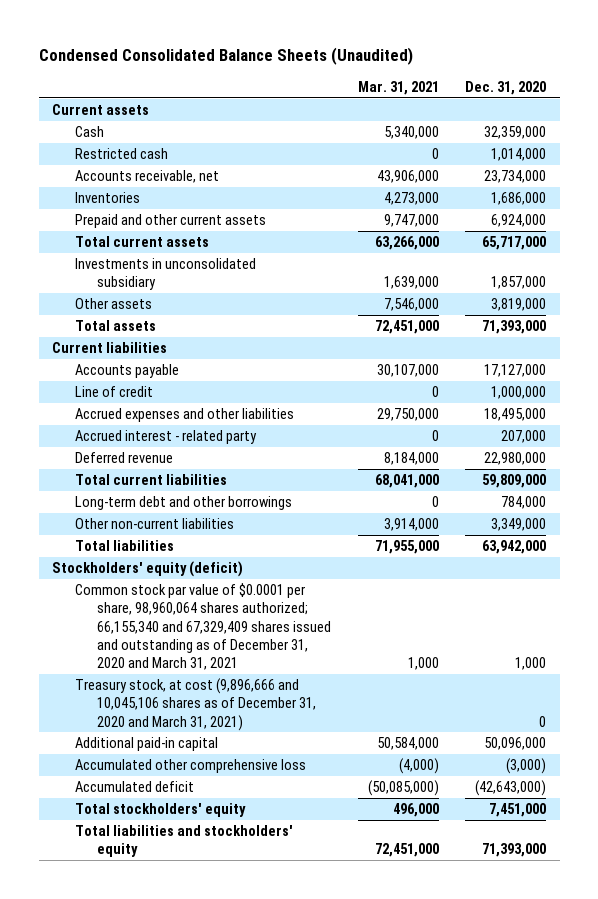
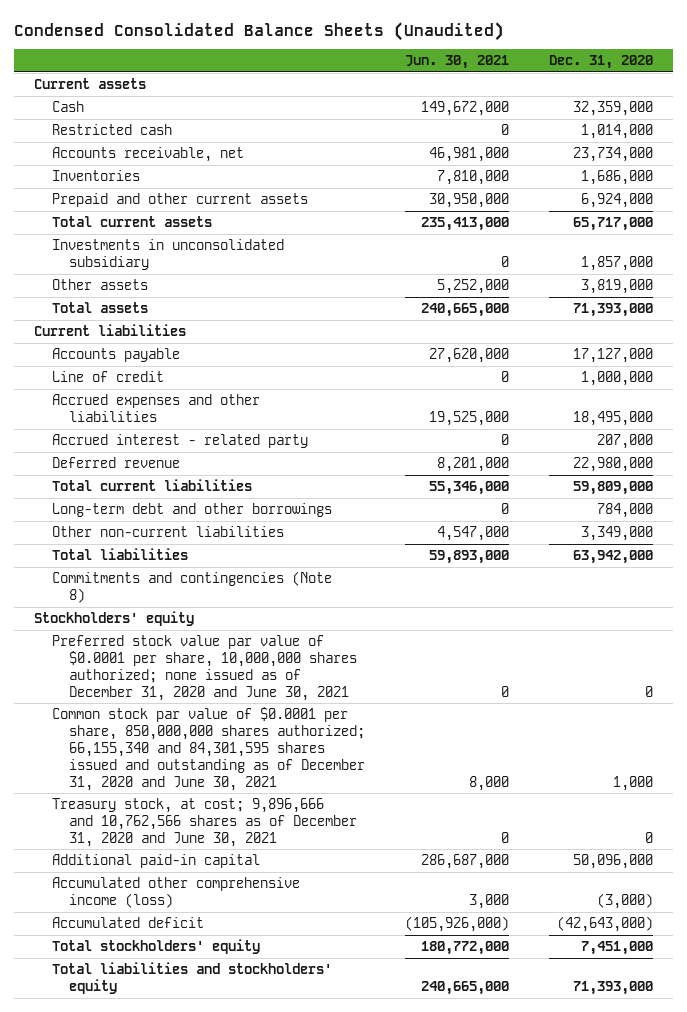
- | Mar. 31, 2021 | Dec. 31, 2020
+ | Jun. 30, 2021 | Dec. 31, 2020
- Stockholders' equity (deficit)
- Common stock par value of $0.0001 per share, 98,960,064 shares authorized; 66,155,340 and 67,329,409 shares issued and outstanding as of December 31, 2020 and March 31, 2021 | 1,000 | 1,000
- Treasury stock, at cost (9,896,666 and 10,045,106 shares as of December 31, 2020 and March 31, 2021) | | 0
+ Commitments and contingencies (Note 8)
+ Stockholders' equity
+ Preferred stock value par value of $0.0001 per share, 10,000,000 shares authorized; none issued as of December 31, 2020 and June 30, 2021 | 0 | 0
+ Common stock par value of $0.0001 per share, 850,000,000 shares authorized; 66,155,340 and 84,301,595 shares issued and outstanding as of December 31, 2020 and June 30, 2021 | 8,000 | 1,000
+ Treasury stock, at cost; 9,896,666 and 10,762,566 shares as of December 31, 2020 and June 30, 2021 | 0 | 0
- Accumulated other comprehensive loss | (4,000) | (3,000)
+ Accumulated other comprehensive income (loss) | 3,000 | (3,000)

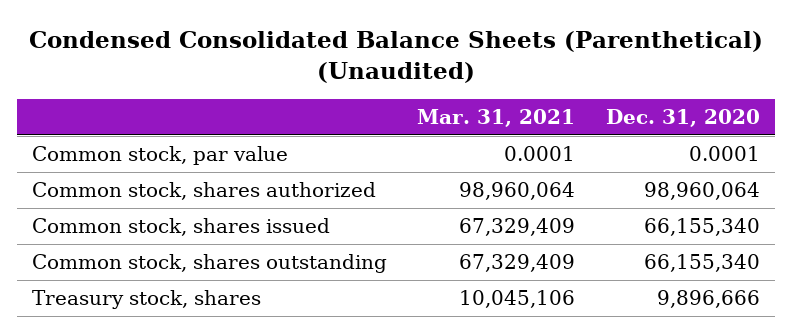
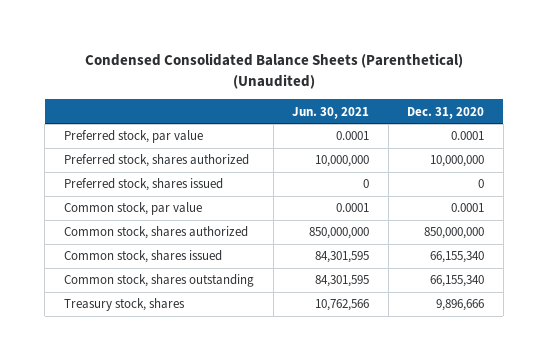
- | Mar. 31, 2021 | Dec. 31, 2020
+ | Jun. 30, 2021 | Dec. 31, 2020
+ Preferred stock, par value | 0.0001 | 0.0001
+ Preferred stock, shares authorized | 10,000,000 | 10,000,000
+ Preferred stock, shares issued | 0 | 0
- Common stock, shares authorized | 98,960,064 | 98,960,064
+ Common stock, shares authorized | 850,000,000 | 850,000,000

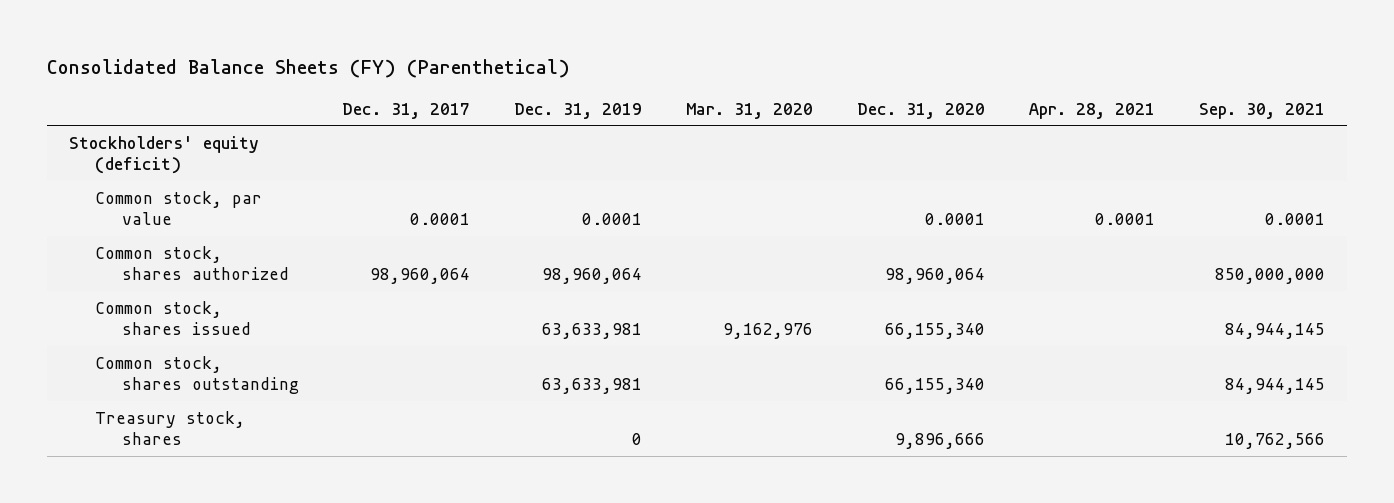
- Condensed Consolidated Balance Sheets (Parenthetical) (Unaudited)
+ Consolidated Balance Sheets (FY) (Parenthetical)
- | Jun. 30, 2021 | Dec. 31, 2020
+ | Dec. 31, 2017 | Dec. 31, 2019 | Mar. 31, 2020 | Dec. 31, 2020 | Apr. 28, 2021 | Sep. 30, 2021
- Preferred stock, par value | 0.0001 | 0.0001
- Preferred stock, shares authorized | 10,000,000 | 10,000,000
- Preferred stock, shares issued | 0 | 0
+ Stockholders' equity (deficit)
- Common stock, shares authorized | 850,000,000 | 850,000,000
+ Common stock, shares authorized | 98,960,064 | 98,960,064 | | 98,960,064 | | 850,000,000

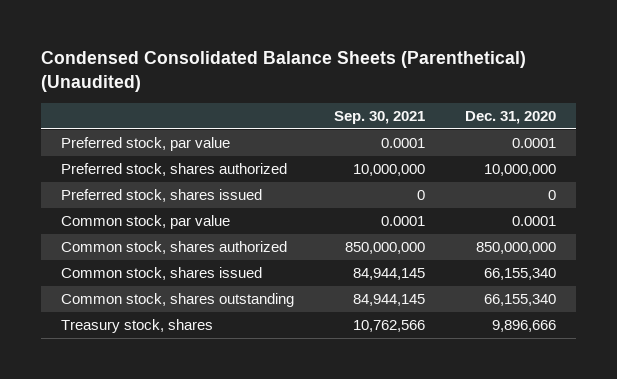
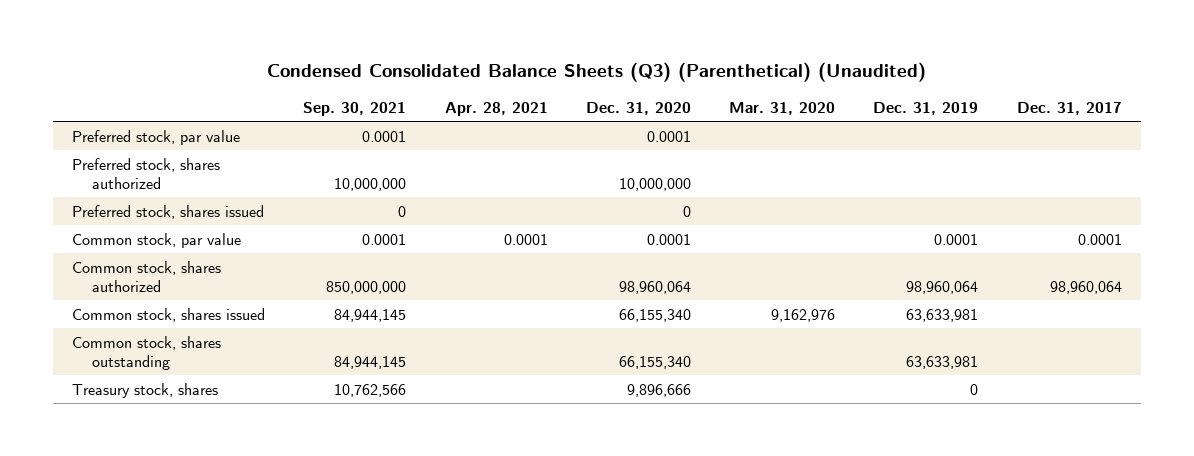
- Condensed Consolidated Balance Sheets (Parenthetical) (Unaudited)
+ Condensed Consolidated Balance Sheets (Q3) (Parenthetical) (Unaudited)
- | Sep. 30, 2021 | Dec. 31, 2020
+ | Sep. 30, 2021 | Apr. 28, 2021 | Dec. 31, 2020 | Mar. 31, 2020 | Dec. 31, 2019 | Dec. 31, 2017
- Common stock, shares authorized | 850,000,000 | 850,000,000
+ Common stock, shares authorized | 850,000,000 | | 98,960,064 | | 98,960,064 | 98,960,064

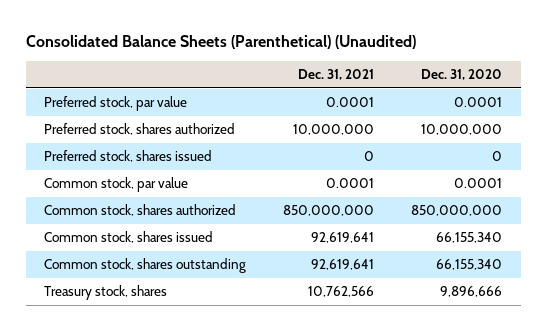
- Condensed Consolidated Balance Sheets (Q3) (Parenthetical) (Unaudited)
+ Consolidated Balance Sheets (Parenthetical) (Unaudited)
- | Sep. 30, 2021 | Apr. 28, 2021 | Dec. 31, 2020 | Mar. 31, 2020 | Dec. 31, 2019 | Dec. 31, 2017
+ | Dec. 31, 2021 | Dec. 31, 2020
- Common stock, shares authorized | 850,000,000 | | 98,960,064 | | 98,960,064 | 98,960,064
+ Common stock, shares authorized | 850,000,000 | 850,000,000

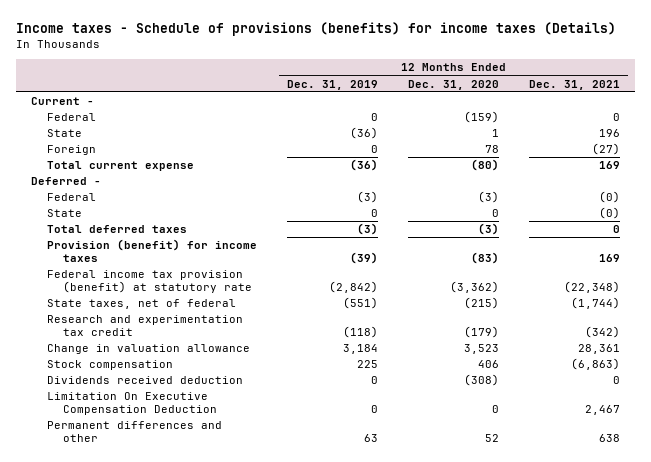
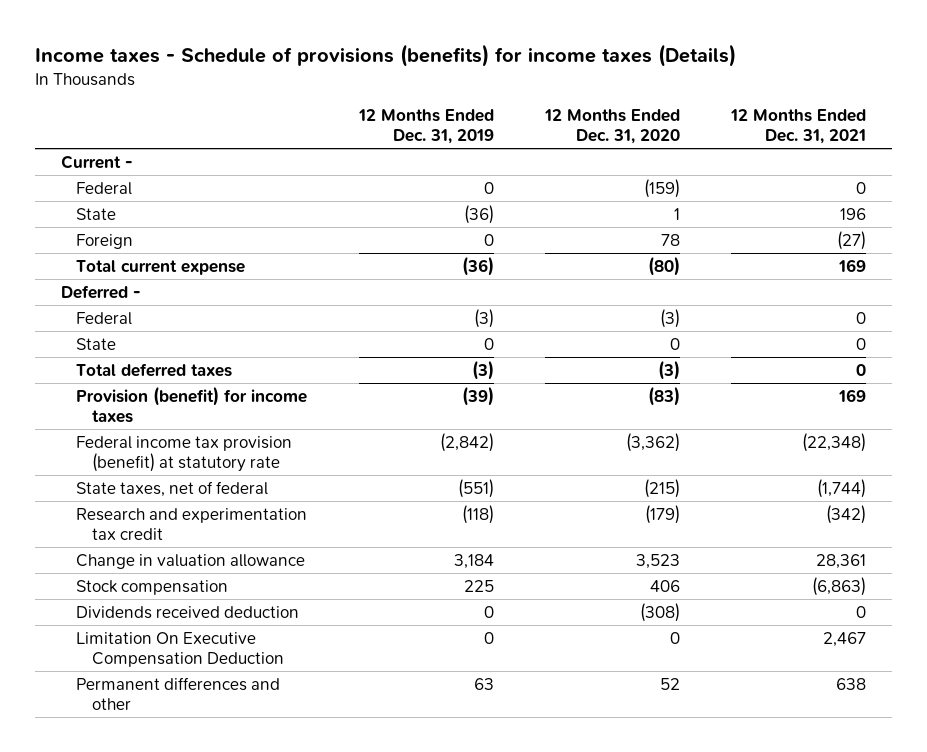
- Federal | (3) | (3) | (0)
- State | 0 | 0 | (0)
+ Federal | (3) | (3) | 0
+ State | 0 | 0 | 0

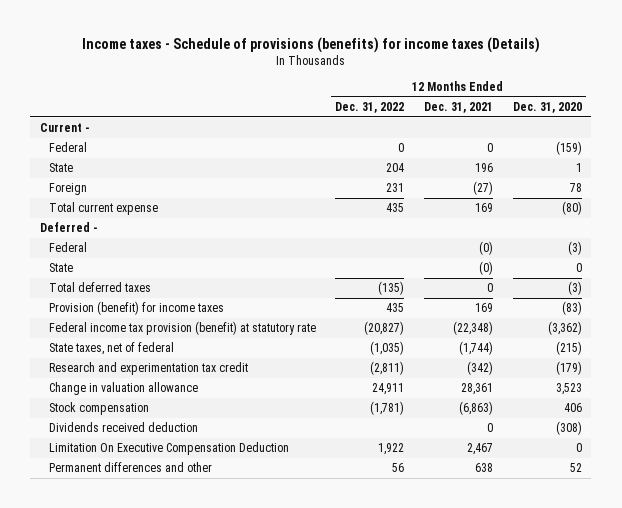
- | 12 Months Ended Dec. 31, 2019 | 12 Months Ended Dec. 31, 2020 | 12 Months Ended Dec. 31, 2021
+ | 12 Months Ended Dec. 31, 2022 | 12 Months Ended Dec. 31, 2021 | 12 Months Ended Dec. 31, 2020
- Federal | (3) | (3) | 0
- State | 0 | 0 | 0
+ Federal | | (0) | (3)
+ State | | (0) | 0

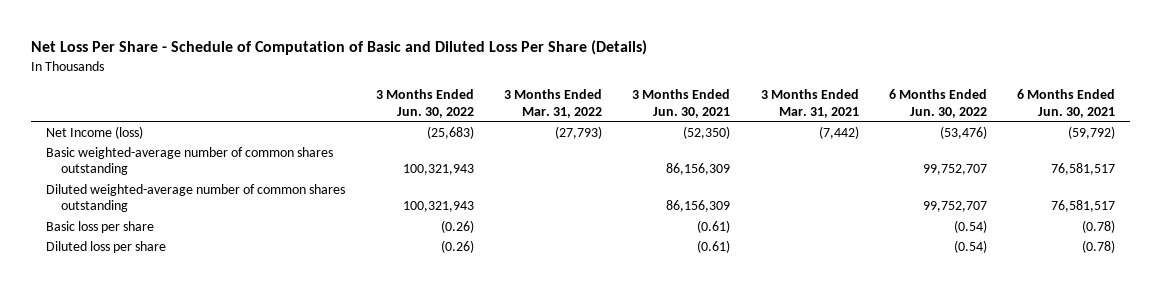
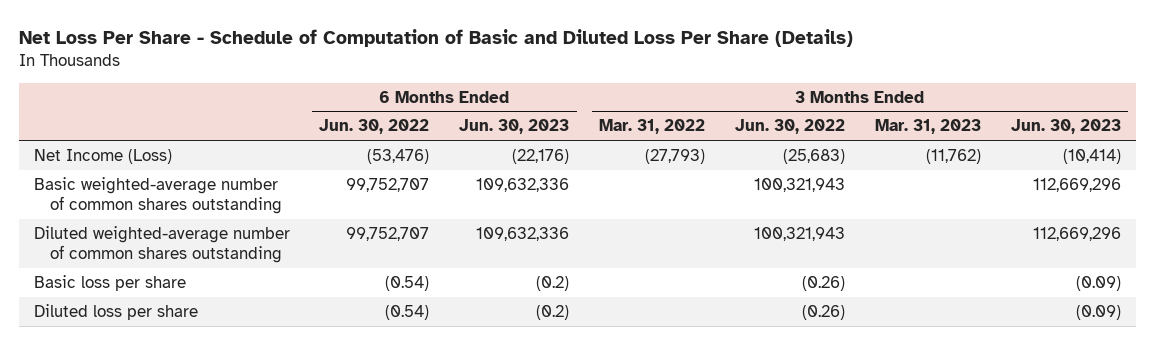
- | 3 Months Ended Jun. 30, 2022 | 3 Months Ended Mar. 31, 2022 | 3 Months Ended Jun. 30, 2021 | 3 Months Ended Mar. 31, 2021 | 6 Months Ended Jun. 30, 2022 | 6 Months Ended Jun. 30, 2021
+ | 6 Months Ended Jun. 30, 2022 | 6 Months Ended Jun. 30, 2023 | 3 Months Ended Mar. 31, 2022 | 3 Months Ended Jun. 30, 2022 | 3 Months Ended Mar. 31, 2023 | 3 Months Ended Jun. 30, 2023
- Net Income (loss) | (25,683) | (27,793) | (52,350) | (7,442) | (53,476) | (59,792)
+ Net Income (Loss) | (53,476) | (22,176) | (27,793) | (25,683) | (11,762) | (10,414)

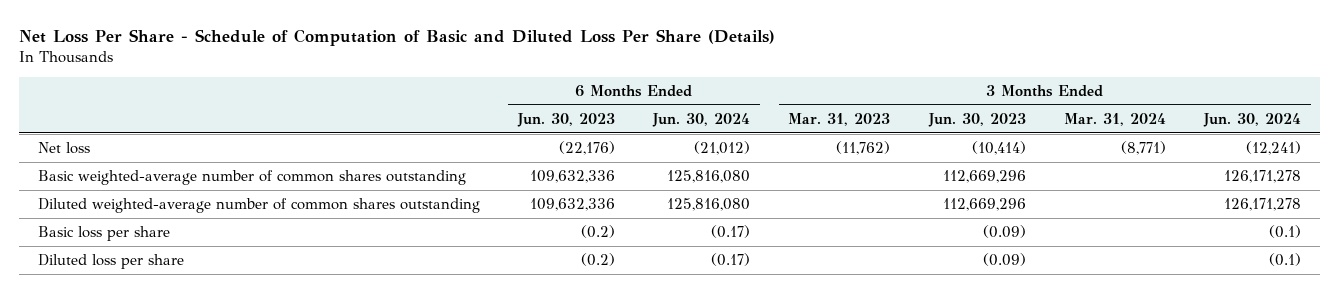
- | 6 Months Ended Jun. 30, 2022 | 6 Months Ended Jun. 30, 2023 | 3 Months Ended Mar. 31, 2022 | 3 Months Ended Jun. 30, 2022 | 3 Months Ended Mar. 31, 2023 | 3 Months Ended Jun. 30, 2023
+ | 6 Months Ended Jun. 30, 2023 | 6 Months Ended Jun. 30, 2024 | 3 Months Ended Mar. 31, 2023 | 3 Months Ended Jun. 30, 2023 | 3 Months Ended Mar. 31, 2024 | 3 Months Ended Jun. 30, 2024
- Net Income (Loss) | (53,476) | (22,176) | (27,793) | (25,683) | (11,762) | (10,414)
+ Net loss | (22,176) | (21,012) | (11,762) | (10,414) | (8,771) | (12,241)

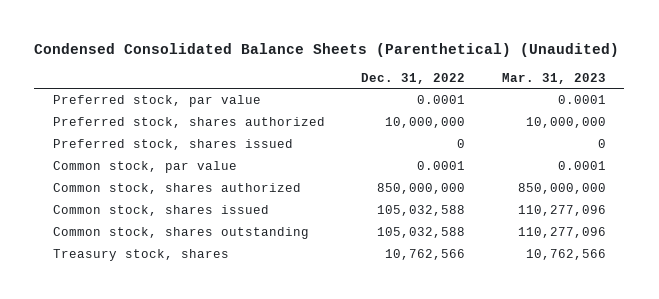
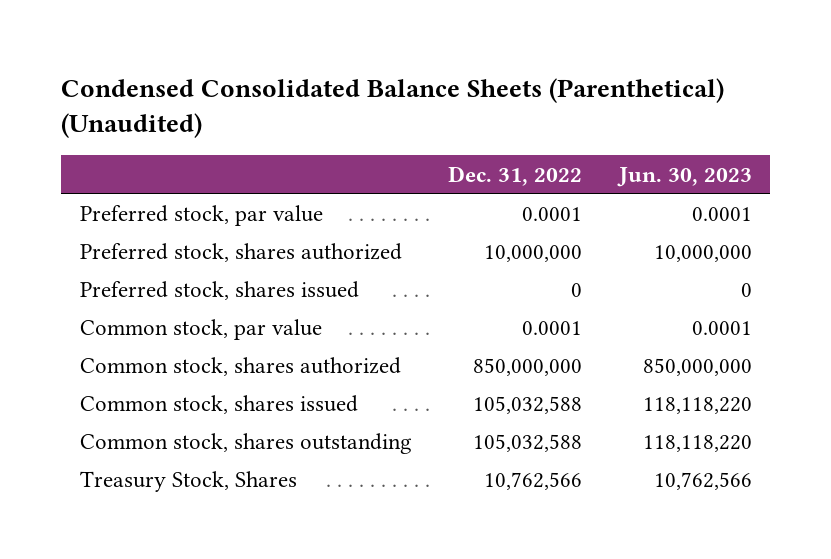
- | Dec. 31, 2022 | Mar. 31, 2023
+ | Dec. 31, 2022 | Jun. 30, 2023
- Treasury stock, shares | 10,762,566 | 10,762,566
+ Treasury Stock, Shares | 10,762,566 | 10,762,566

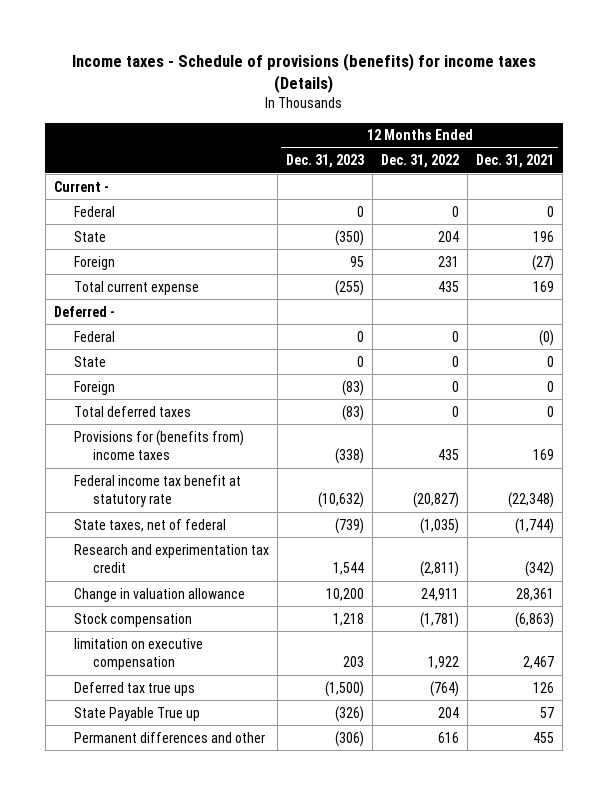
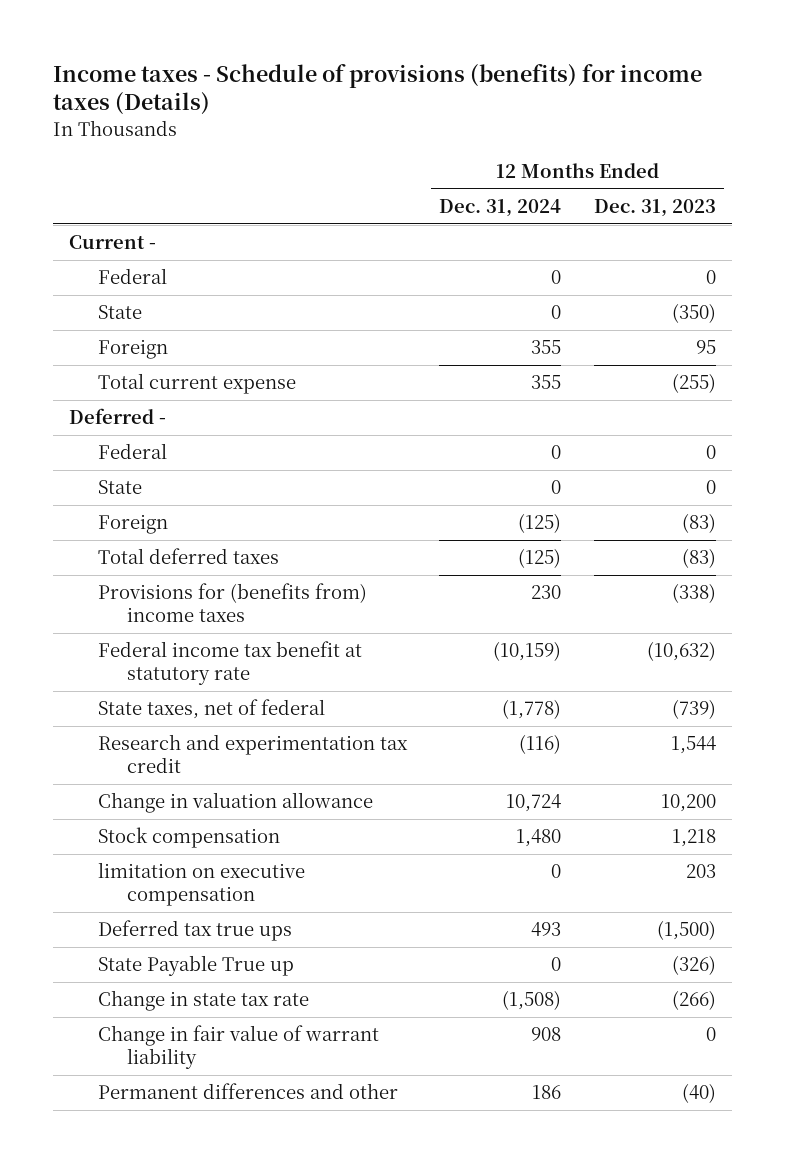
- | 12 Months Ended Dec. 31, 2023 | 12 Months Ended Dec. 31, 2022 | 12 Months Ended Dec. 31, 2021
+ | 12 Months Ended Dec. 31, 2024 | 12 Months Ended Dec. 31, 2023
- Permanent differences and other | (306) | 616 | 455
+ Change in state tax rate | (1,508) | (266)
+ Change in fair value of warrant liability | 908 | 0
+ Permanent differences and other | 186 | (40)

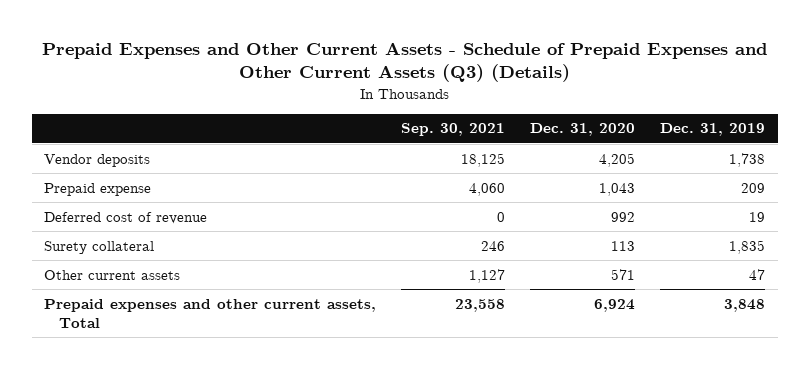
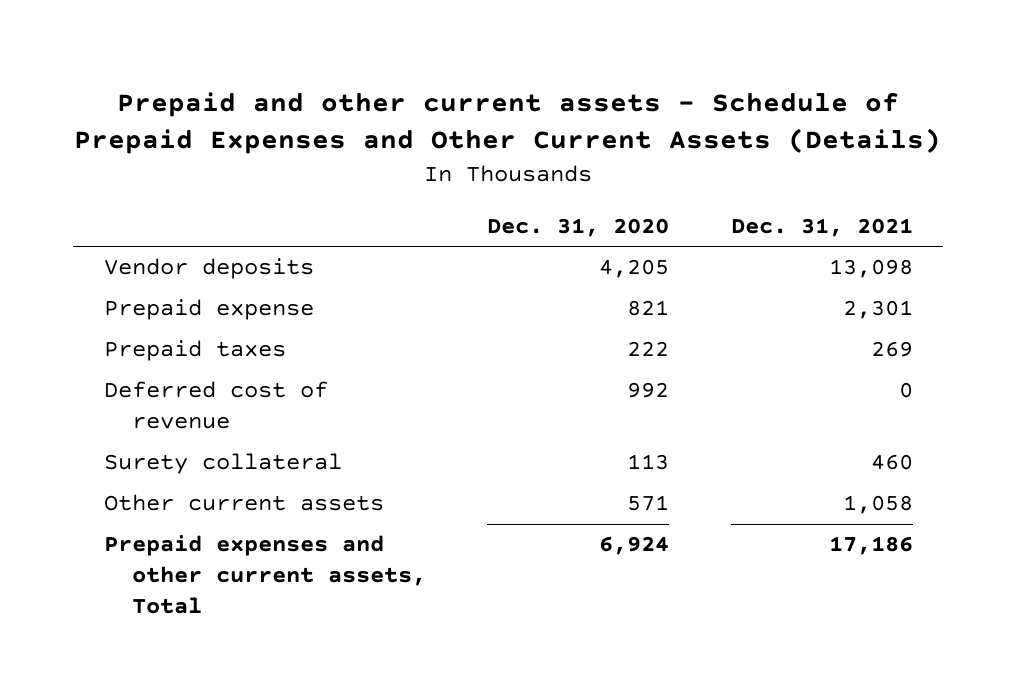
- Prepaid Expenses and Other Current Assets - Schedule of Prepaid Expenses and Other Current Assets (Q3) (Details)
+ Prepaid and other current assets - Schedule of Prepaid Expenses and Other Current Assets (Details)
- | Sep. 30, 2021 | Dec. 31, 2020 | Dec. 31, 2019
+ | Dec. 31, 2020 | Dec. 31, 2021
- Prepaid expense | 4,060 | 1,043 | 209
+ Prepaid expense | 821 | 2,301
+ Prepaid taxes | 222 | 269

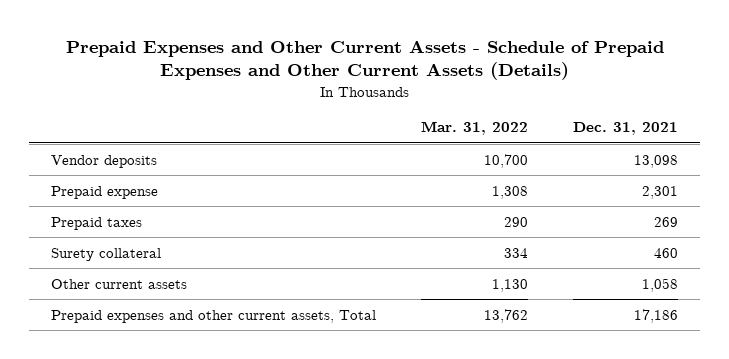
- Prepaid and other current assets - Schedule of Prepaid Expenses and Other Current Assets (Details)
+ Prepaid Expenses and Other Current Assets - Schedule of Prepaid Expenses and Other Current Assets (Details)
- | Dec. 31, 2020 | Dec. 31, 2021
+ | Mar. 31, 2022 | Dec. 31, 2021
- Deferred cost of revenue | 992 | 0

